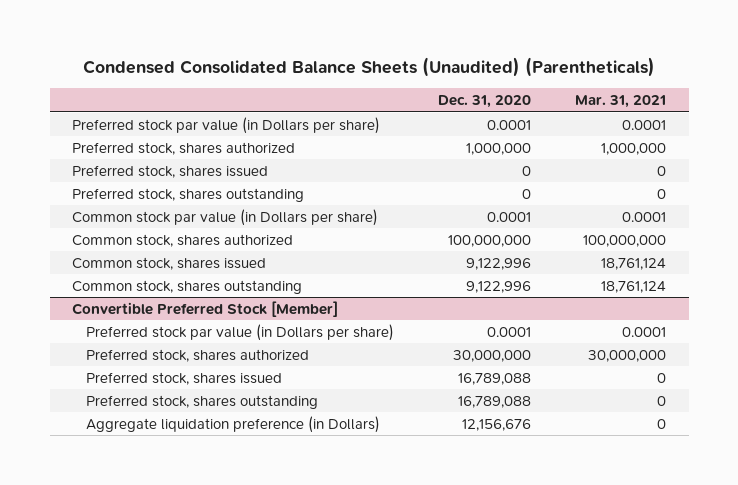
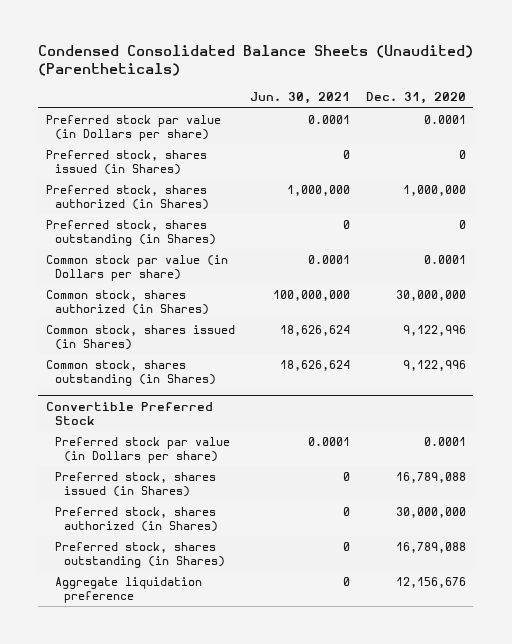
- | Dec. 31, 2020 | Mar. 31, 2021
+ | Jun. 30, 2021 | Dec. 31, 2020
- Preferred stock, shares authorized | 1,000,000 | 1,000,000
- Preferred stock, shares issued | 0 | 0
- Preferred stock, shares outstanding | 0 | 0
+ Preferred stock, shares issued (in Shares) | 0 | 0
+ Preferred stock, shares authorized (in Shares) | 1,000,000 | 1,000,000
+ Preferred stock, shares outstanding (in Shares) | 0 | 0
- Common stock, shares authorized | 100,000,000 | 100,000,000
- Common stock, shares issued | 9,122,996 | 18,761,124
- Common stock, shares outstanding | 9,122,996 | 18,761,124
- Convertible Preferred Stock [Member]
+ Common stock, shares authorized (in Shares) | 100,000,000 | 30,000,000
+ Common stock, shares issued (in Shares) | 18,626,624 | 9,122,996
+ Common stock, shares outstanding (in Shares) | 18,626,624 | 9,122,996
+ Convertible Preferred Stock
- Preferred stock, shares authorized | 30,000,000 | 30,000,000
- Preferred stock, shares issued | 16,789,088 | 0
- Preferred stock, shares outstanding | 16,789,088 | 0
- Aggregate liquidation preference (in Dollars) | 12,156,676 | 0
+ Preferred stock, shares issued (in Shares) | 0 | 16,789,088
+ Preferred stock, shares authorized (in Shares) | 0 | 30,000,000
+ Preferred stock, shares outstanding (in Shares) | 0 | 16,789,088
+ Aggregate liquidation preference | 0 | 12,156,676

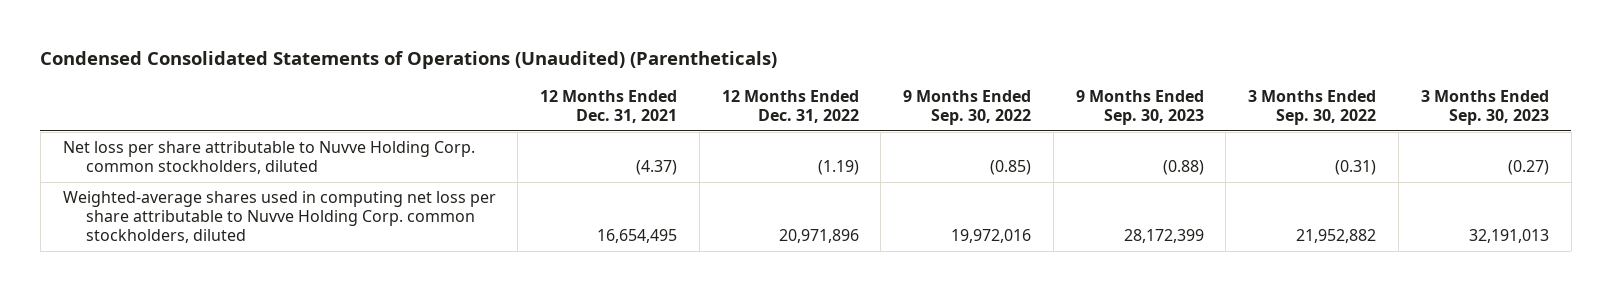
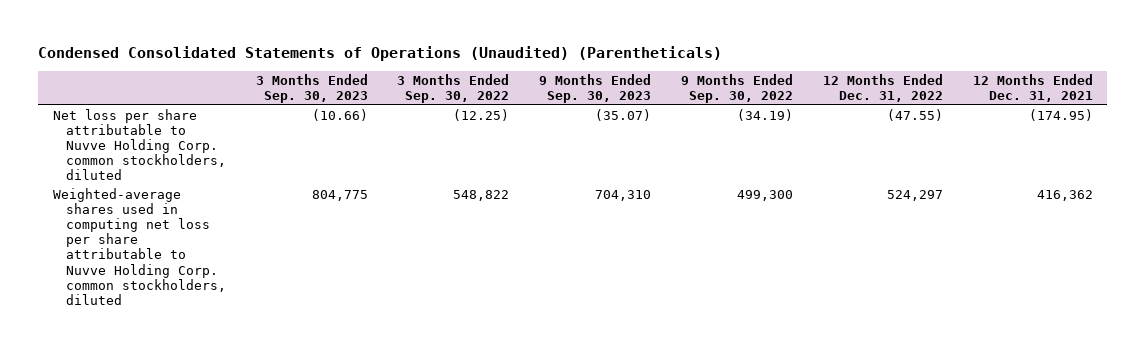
- | 12 Months Ended Dec. 31, 2021 | 12 Months Ended Dec. 31, 2022 | 9 Months Ended Sep. 30, 2022 | 9 Months Ended Sep. 30, 2023 | 3 Months Ended Sep. 30, 2022 | 3 Months Ended Sep. 30, 2023
+ | 3 Months Ended Sep. 30, 2023 | 3 Months Ended Sep. 30, 2022 | 9 Months Ended Sep. 30, 2023 | 9 Months Ended Sep. 30, 2022 | 12 Months Ended Dec. 31, 2022 | 12 Months Ended Dec. 31, 2021
- Net loss per share attributable to Nuvve Holding Corp. common stockholders, diluted | (4.37) | (1.19) | (0.85) | (0.88) | (0.31) | (0.27)
- Weighted-average shares used in computing net loss per share attributable to Nuvve Holding Corp. common stockholders, diluted | 16,654,495 | 20,971,896 | 19,972,016 | 28,172,399 | 21,952,882 | 32,191,013
+ Net loss per share attributable to Nuvve Holding Corp. common stockholders, diluted | (10.66) | (12.25) | (35.07) | (34.19) | (47.55) | (174.95)
+ Weighted-average shares used in computing net loss per share attributable to Nuvve Holding Corp. common stockholders, diluted | 804,775 | 548,822 | 704,310 | 499,300 | 524,297 | 416,362

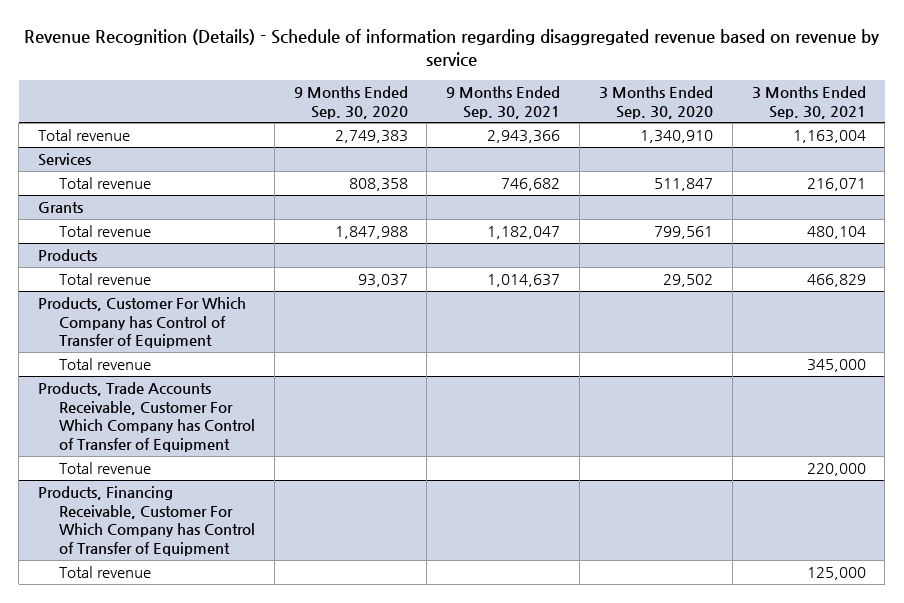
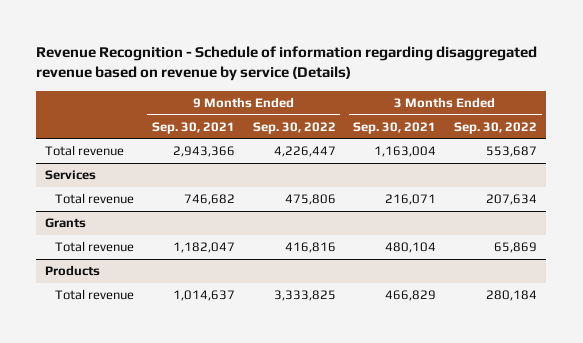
- Revenue Recognition (Details) - Schedule of information regarding disaggregated revenue based on revenue by service
+ Revenue Recognition - Schedule of information regarding disaggregated revenue based on revenue by service (Details)
- | 9 Months Ended Sep. 30, 2020 | 9 Months Ended Sep. 30, 2021 | 3 Months Ended Sep. 30, 2020 | 3 Months Ended Sep. 30, 2021
+ | 9 Months Ended Sep. 30, 2021 | 9 Months Ended Sep. 30, 2022 | 3 Months Ended Sep. 30, 2021 | 3 Months Ended Sep. 30, 2022
- Products, Customer For Which Company has Control of Transfer of Equipment
- Total revenue | | | | 345,000
- Products, Trade Accounts Receivable, Customer For Which Company has Control of Transfer of Equipment
- Total revenue | | | | 220,000
- Products, Financing Receivable, Customer For Which Company has Control of Transfer of Equipment
- Total revenue | | | | 125,000

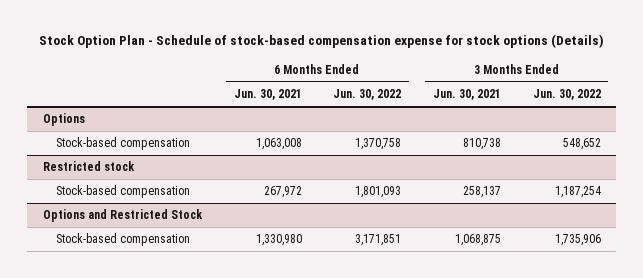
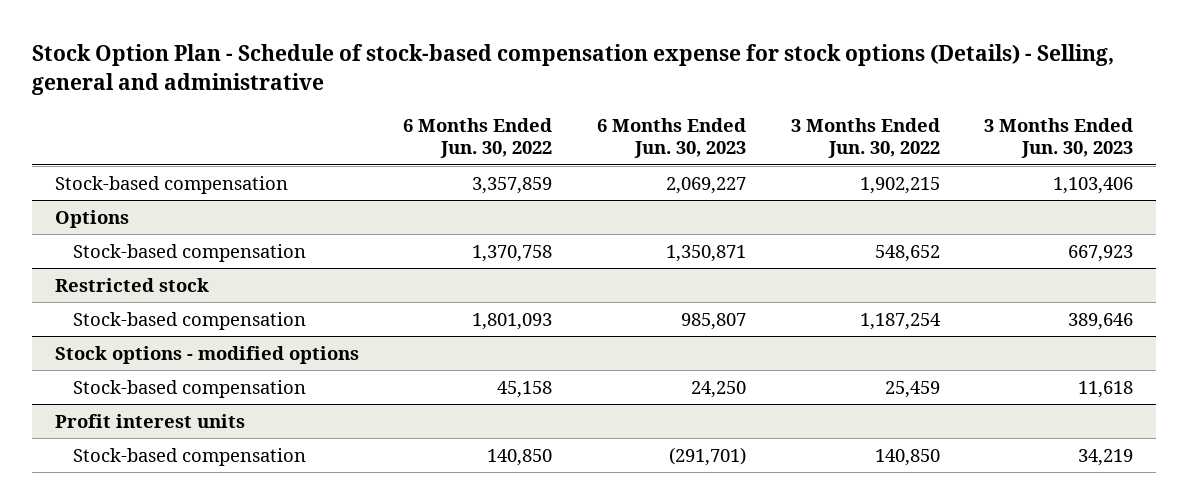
- Stock Option Plan - Schedule of stock-based compensation expense for stock options (Details)
+ Stock Option Plan - Schedule of stock-based compensation expense for stock options (Details) - Selling, general and administrative
- | 6 Months Ended Jun. 30, 2021 | 6 Months Ended Jun. 30, 2022 | 3 Months Ended Jun. 30, 2021 | 3 Months Ended Jun. 30, 2022
+ | 6 Months Ended Jun. 30, 2022 | 6 Months Ended Jun. 30, 2023 | 3 Months Ended Jun. 30, 2022 | 3 Months Ended Jun. 30, 2023
+ Stock-based compensation | 3,357,859 | 2,069,227 | 1,902,215 | 1,103,406
- Options and Restricted Stock
- Stock-based compensation | 1,330,980 | 3,171,851 | 1,068,875 | 1,735,906
+ Stock options - modified options
+ Stock-based compensation | 45,158 | 24,250 | 25,459 | 11,618
+ Profit interest units
+ Stock-based compensation | 140,850 | (291,701) | 140,850 | 34,219

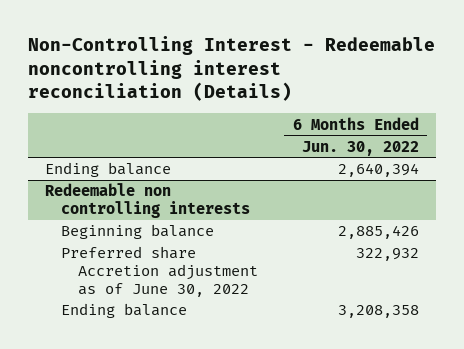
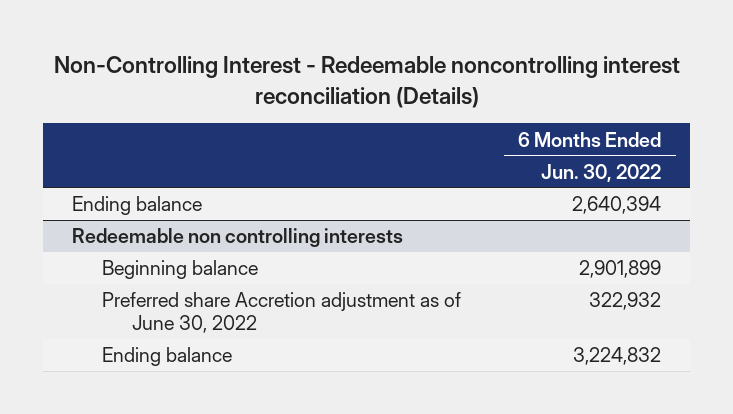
@ Redeemable non controlling interests
- Beginning balance | 2,885,426
+ Beginning balance | 2,901,899
- Ending balance | 3,208,358
+ Ending balance | 3,224,832

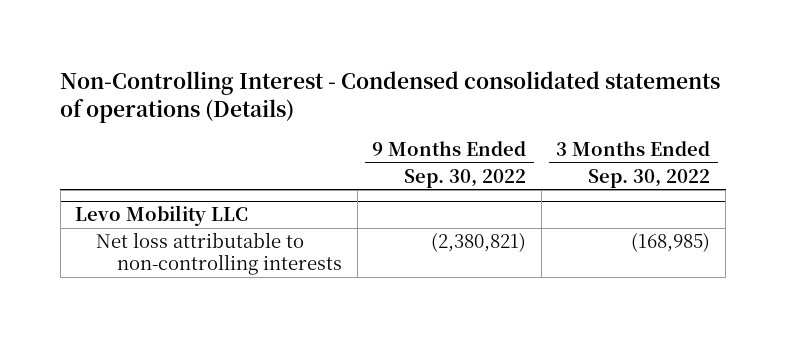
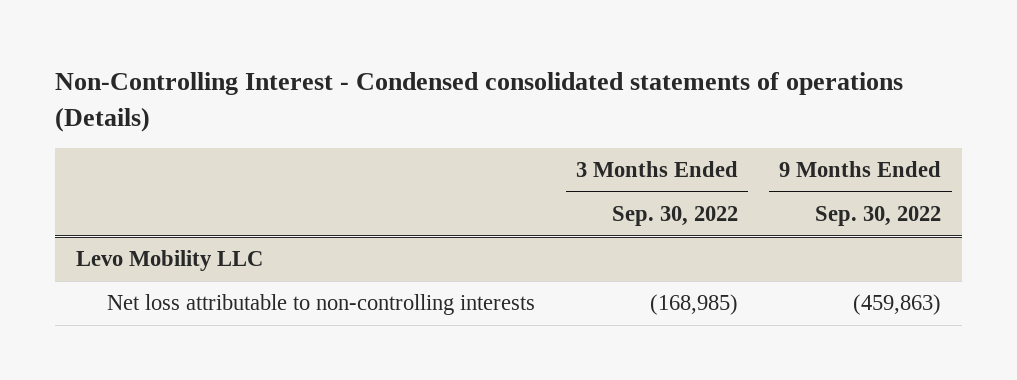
- | 9 Months Ended Sep. 30, 2022 | 3 Months Ended Sep. 30, 2022
+ | 3 Months Ended Sep. 30, 2022 | 9 Months Ended Sep. 30, 2022
@ Levo Mobility LLC
- Net loss attributable to non-controlling interests | (2,380,821) | (168,985)
+ Net loss attributable to non-controlling interests | (168,985) | (459,863)

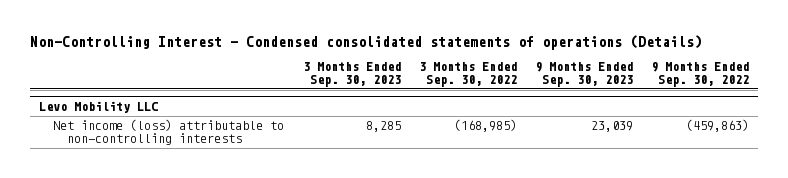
- | 3 Months Ended Sep. 30, 2022 | 9 Months Ended Sep. 30, 2022
+ | 3 Months Ended Sep. 30, 2023 | 3 Months Ended Sep. 30, 2022 | 9 Months Ended Sep. 30, 2023 | 9 Months Ended Sep. 30, 2022
@ Levo Mobility LLC
- Net loss attributable to non-controlling interests | (168,985) | (459,863)
+ Net income (loss) attributable to non-controlling interests | 8,285 | (168,985) | 23,039 | (459,863)

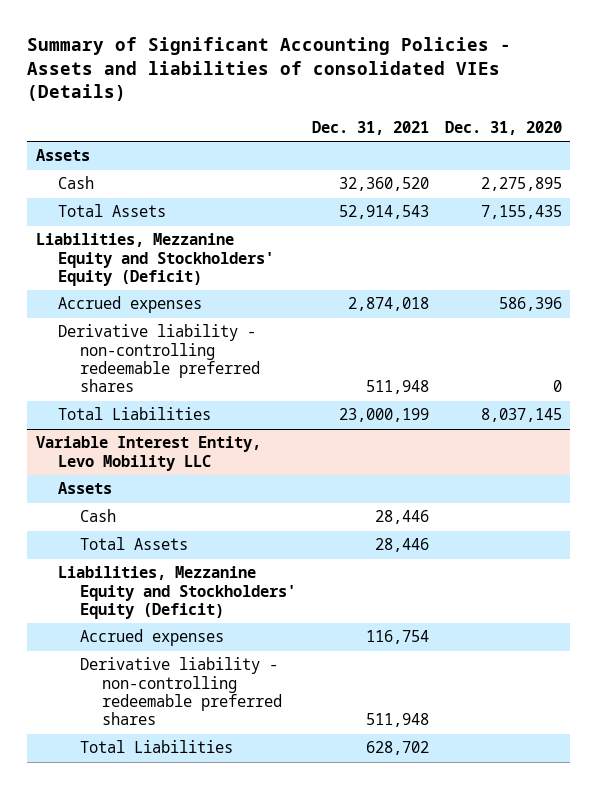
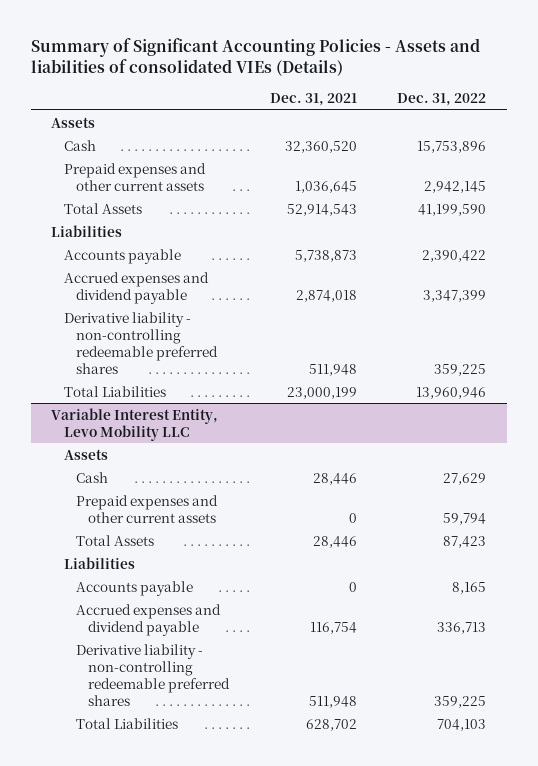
- | Dec. 31, 2021 | Dec. 31, 2020
+ | Dec. 31, 2021 | Dec. 31, 2022
+ Prepaid expenses and other current assets | 1,036,645 | 2,942,145
- Liabilities, Mezzanine Equity and Stockholders' Equity (Deficit)
- Accrued expenses | 2,874,018 | 586,396
+ Liabilities
+ Accounts payable | 5,738,873 | 2,390,422
+ Accrued expenses and dividend payable | 2,874,018 | 3,347,399
@ Variable Interest Entity, Levo Mobility LLC
+ Prepaid expenses and other current assets | 0 | 59,794
- Liabilities, Mezzanine Equity and Stockholders' Equity (Deficit)
- Accrued expenses | 116,754 |
+ Liabilities
+ Accounts payable | 0 | 8,165
+ Accrued expenses and dividend payable | 116,754 | 336,713

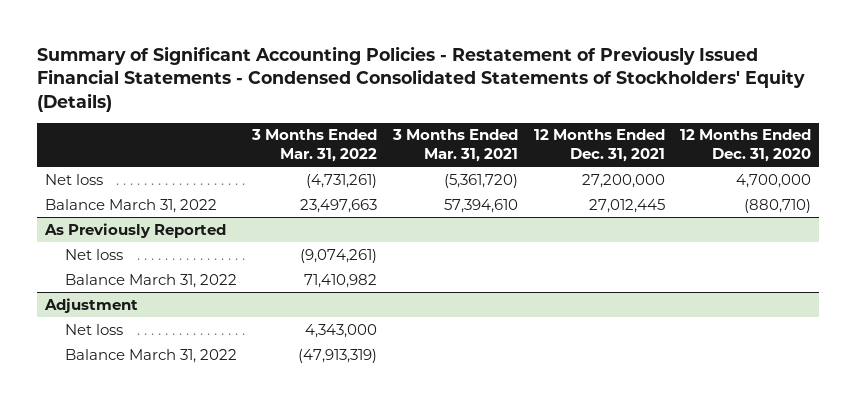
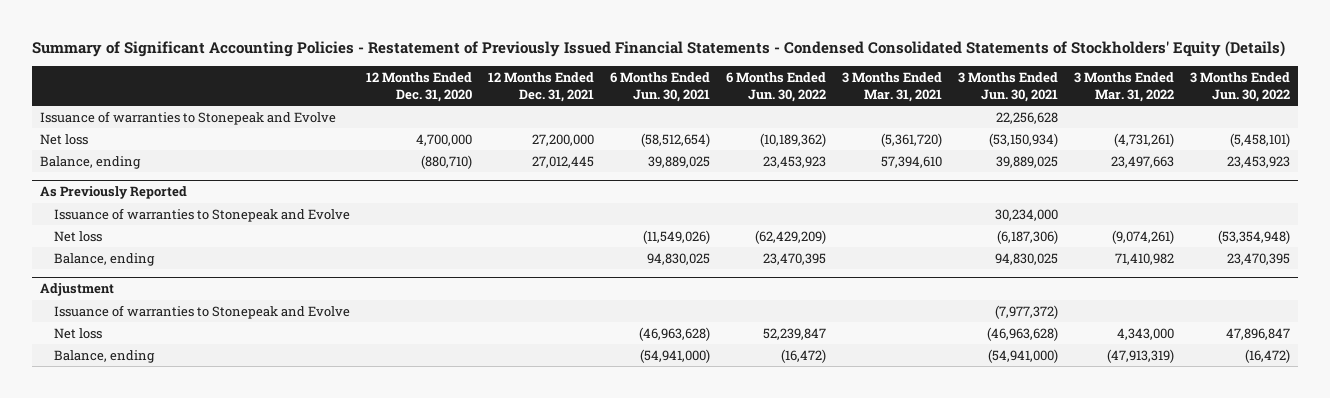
- | 3 Months Ended Mar. 31, 2022 | 3 Months Ended Mar. 31, 2021 | 12 Months Ended Dec. 31, 2021 | 12 Months Ended Dec. 31, 2020
+ | 12 Months Ended Dec. 31, 2020 | 12 Months Ended Dec. 31, 2021 | 6 Months Ended Jun. 30, 2021 | 6 Months Ended Jun. 30, 2022 | 3 Months Ended Mar. 31, 2021 | 3 Months Ended Jun. 30, 2021 | 3 Months Ended Mar. 31, 2022 | 3 Months Ended Jun. 30, 2022
+ Issuance of warranties to Stonepeak and Evolve | | | | | | 22,256,628 | |
- Balance March 31, 2022 | 23,497,663 | 57,394,610 | 27,012,445 | (880,710)
+ Balance, ending | (880,710) | 27,012,445 | 39,889,025 | 23,453,923 | 57,394,610 | 39,889,025 | 23,497,663 | 23,453,923
@ As Previously Reported
+ Issuance of warranties to Stonepeak and Evolve | | | | | | 30,234,000 | |
- Balance March 31, 2022 | 71,410,982 | | |
+ Balance, ending | | | 94,830,025 | 23,470,395 | | 94,830,025 | 71,410,982 | 23,470,395
@ Adjustment
+ Issuance of warranties to Stonepeak and Evolve | | | | | | (7,977,372) | |
- Balance March 31, 2022 | (47,913,319) | | |
+ Balance, ending | | | (54,941,000) | (16,472) | | (54,941,000) | (47,913,319) | (16,472)

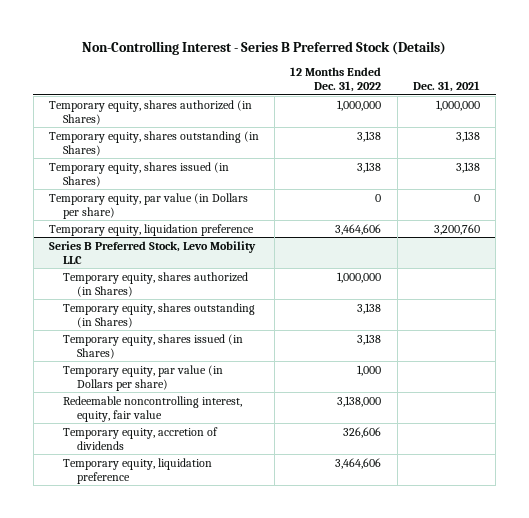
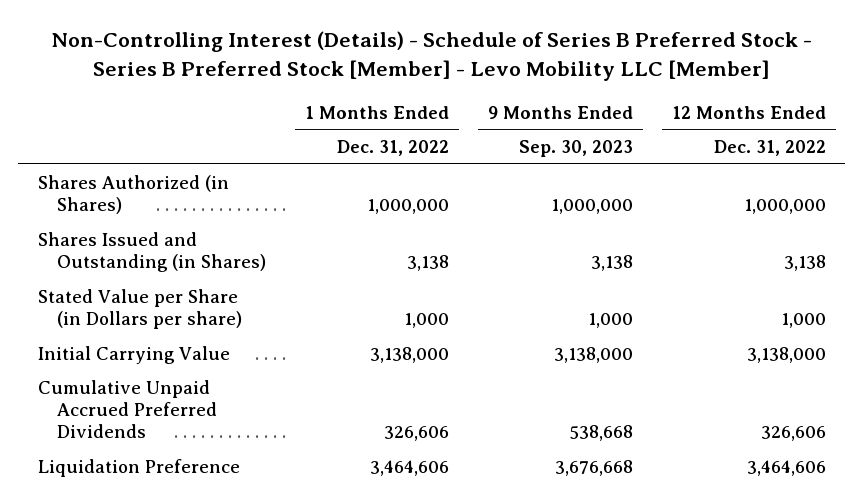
- Non-Controlling Interest - Series B Preferred Stock (Details)
+ Non-Controlling Interest (Details) - Schedule of Series B Preferred Stock - Series B Preferred Stock [Member] - Levo Mobility LLC [Member]
- | 12 Months Ended Dec. 31, 2022 | Dec. 31, 2021
+ | 1 Months Ended Dec. 31, 2022 | 9 Months Ended Sep. 30, 2023 | 12 Months Ended Dec. 31, 2022
- Temporary equity, shares authorized (in Shares) | 1,000,000 | 1,000,000
- Temporary equity, shares outstanding (in Shares) | 3,138 | 3,138
- Temporary equity, shares issued (in Shares) | 3,138 | 3,138
- Temporary equity, par value (in Dollars per share) | 0 | 0
- Temporary equity, liquidation preference | 3,464,606 | 3,200,760
- Series B Preferred Stock, Levo Mobility LLC
- Temporary equity, shares authorized (in Shares) | 1,000,000 |
- Temporary equity, shares outstanding (in Shares) | 3,138 |
- Temporary equity, shares issued (in Shares) | 3,138 |
- Temporary equity, par value (in Dollars per share) | 1,000 |
- Redeemable noncontrolling interest, equity, fair value | 3,138,000 |
- Temporary equity, accretion of dividends | 326,606 |
- Temporary equity, liquidation preference | 3,464,606 |
+ Shares Authorized (in Shares) | 1,000,000 | 1,000,000 | 1,000,000
+ Shares Issued and Outstanding (in Shares) | 3,138 | 3,138 | 3,138
+ Stated Value per Share (in Dollars per share) | 1,000 | 1,000 | 1,000
+ Initial Carrying Value | 3,138,000 | 3,138,000 | 3,138,000
+ Cumulative Unpaid Accrued Preferred Dividends | 326,606 | 538,668 | 326,606
+ Liquidation Preference | 3,464,606 | 3,676,668 | 3,464,606

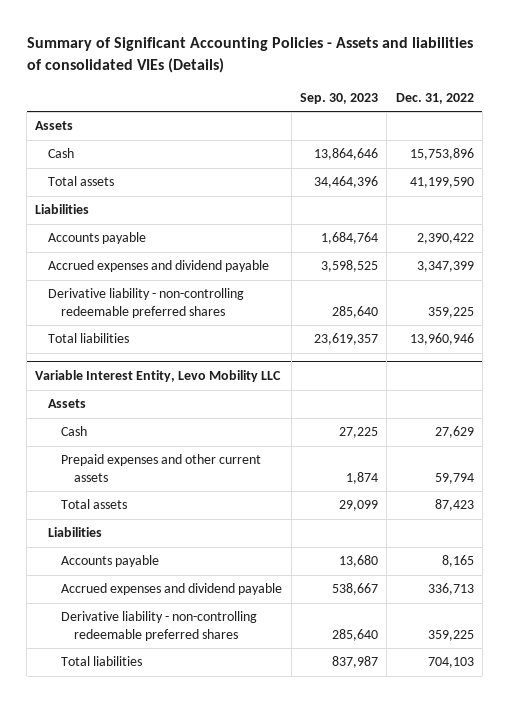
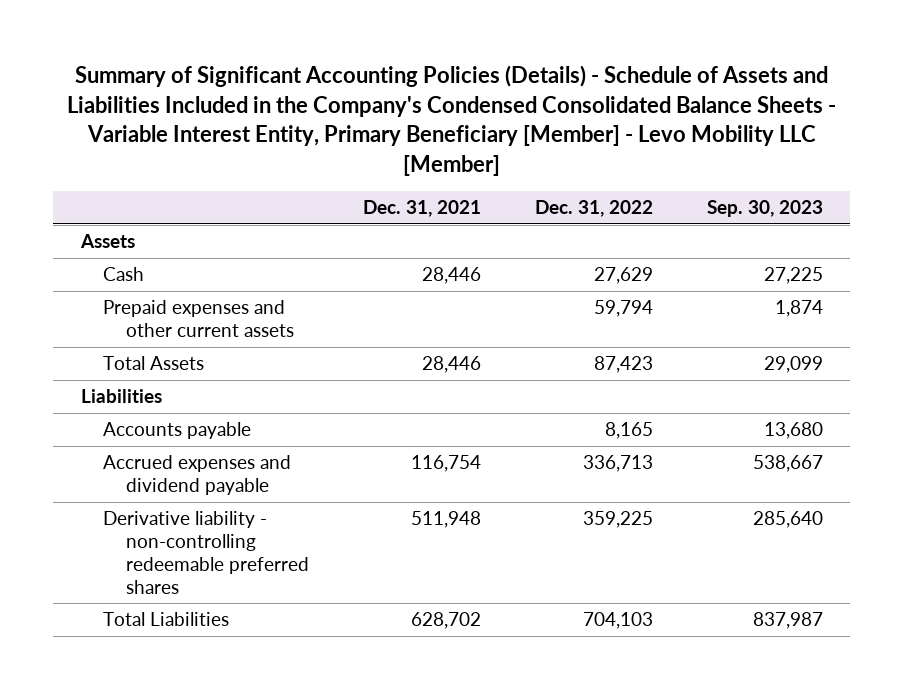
- Summary of Significant Accounting Policies - Assets and liabilities of consolidated VIEs (Details)
+ Summary of Significant Accounting Policies (Details) - Schedule of Assets and Liabilities Included in the Company's Condensed Consolidated Balance Sheets - Variable Interest Entity, Primary Beneficiary [Member] - Levo Mobility LLC [Member]
- | Sep. 30, 2023 | Dec. 31, 2022
+ | Dec. 31, 2021 | Dec. 31, 2022 | Sep. 30, 2023
- Cash | 13,864,646 | 15,753,896
- Total assets | 34,464,396 | 41,199,590
- Liabilities
- Accounts payable | 1,684,764 | 2,390,422
- Accrued expenses and dividend payable | 3,598,525 | 3,347,399
- Derivative liability - non-controlling redeemable preferred shares | 285,640 | 359,225
- Total liabilities | 23,619,357 | 13,960,946
- Variable Interest Entity, Levo Mobility LLC
- Assets
- Total assets | 29,099 | 87,423
+ Total Assets | 28,446 | 87,423 | 29,099
- Total liabilities | 837,987 | 704,103
+ Total Liabilities | 628,702 | 704,103 | 837,987

